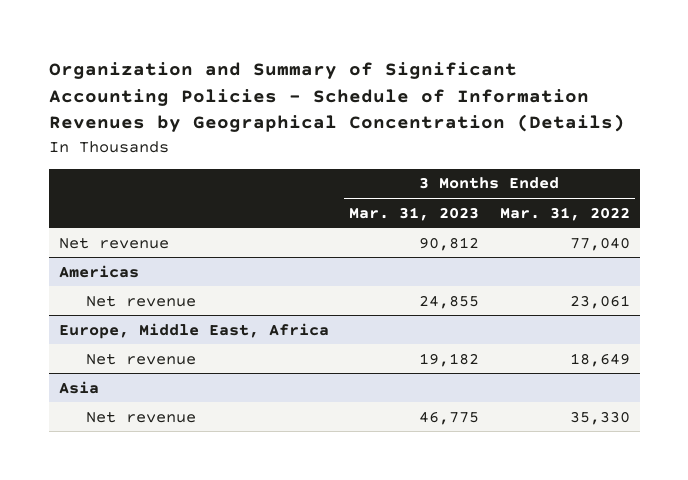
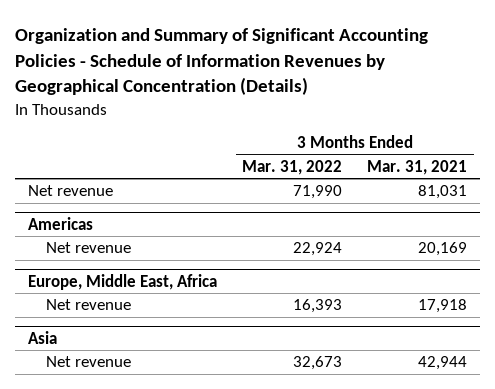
- | 3 Months Ended Mar. 31, 2023 | 3 Months Ended Mar. 31, 2022
+ | 3 Months Ended Mar. 31, 2022 | 3 Months Ended Mar. 31, 2021
- Net revenue | 90,812 | 77,040
+ Net revenue | 71,990 | 81,031
@ Americas
- Net revenue | 24,855 | 23,061
+ Net revenue | 22,924 | 20,169
@ Europe, Middle East, Africa
- Net revenue | 19,182 | 18,649
+ Net revenue | 16,393 | 17,918
@ Asia
- Net revenue | 46,775 | 35,330
+ Net revenue | 32,673 | 42,944

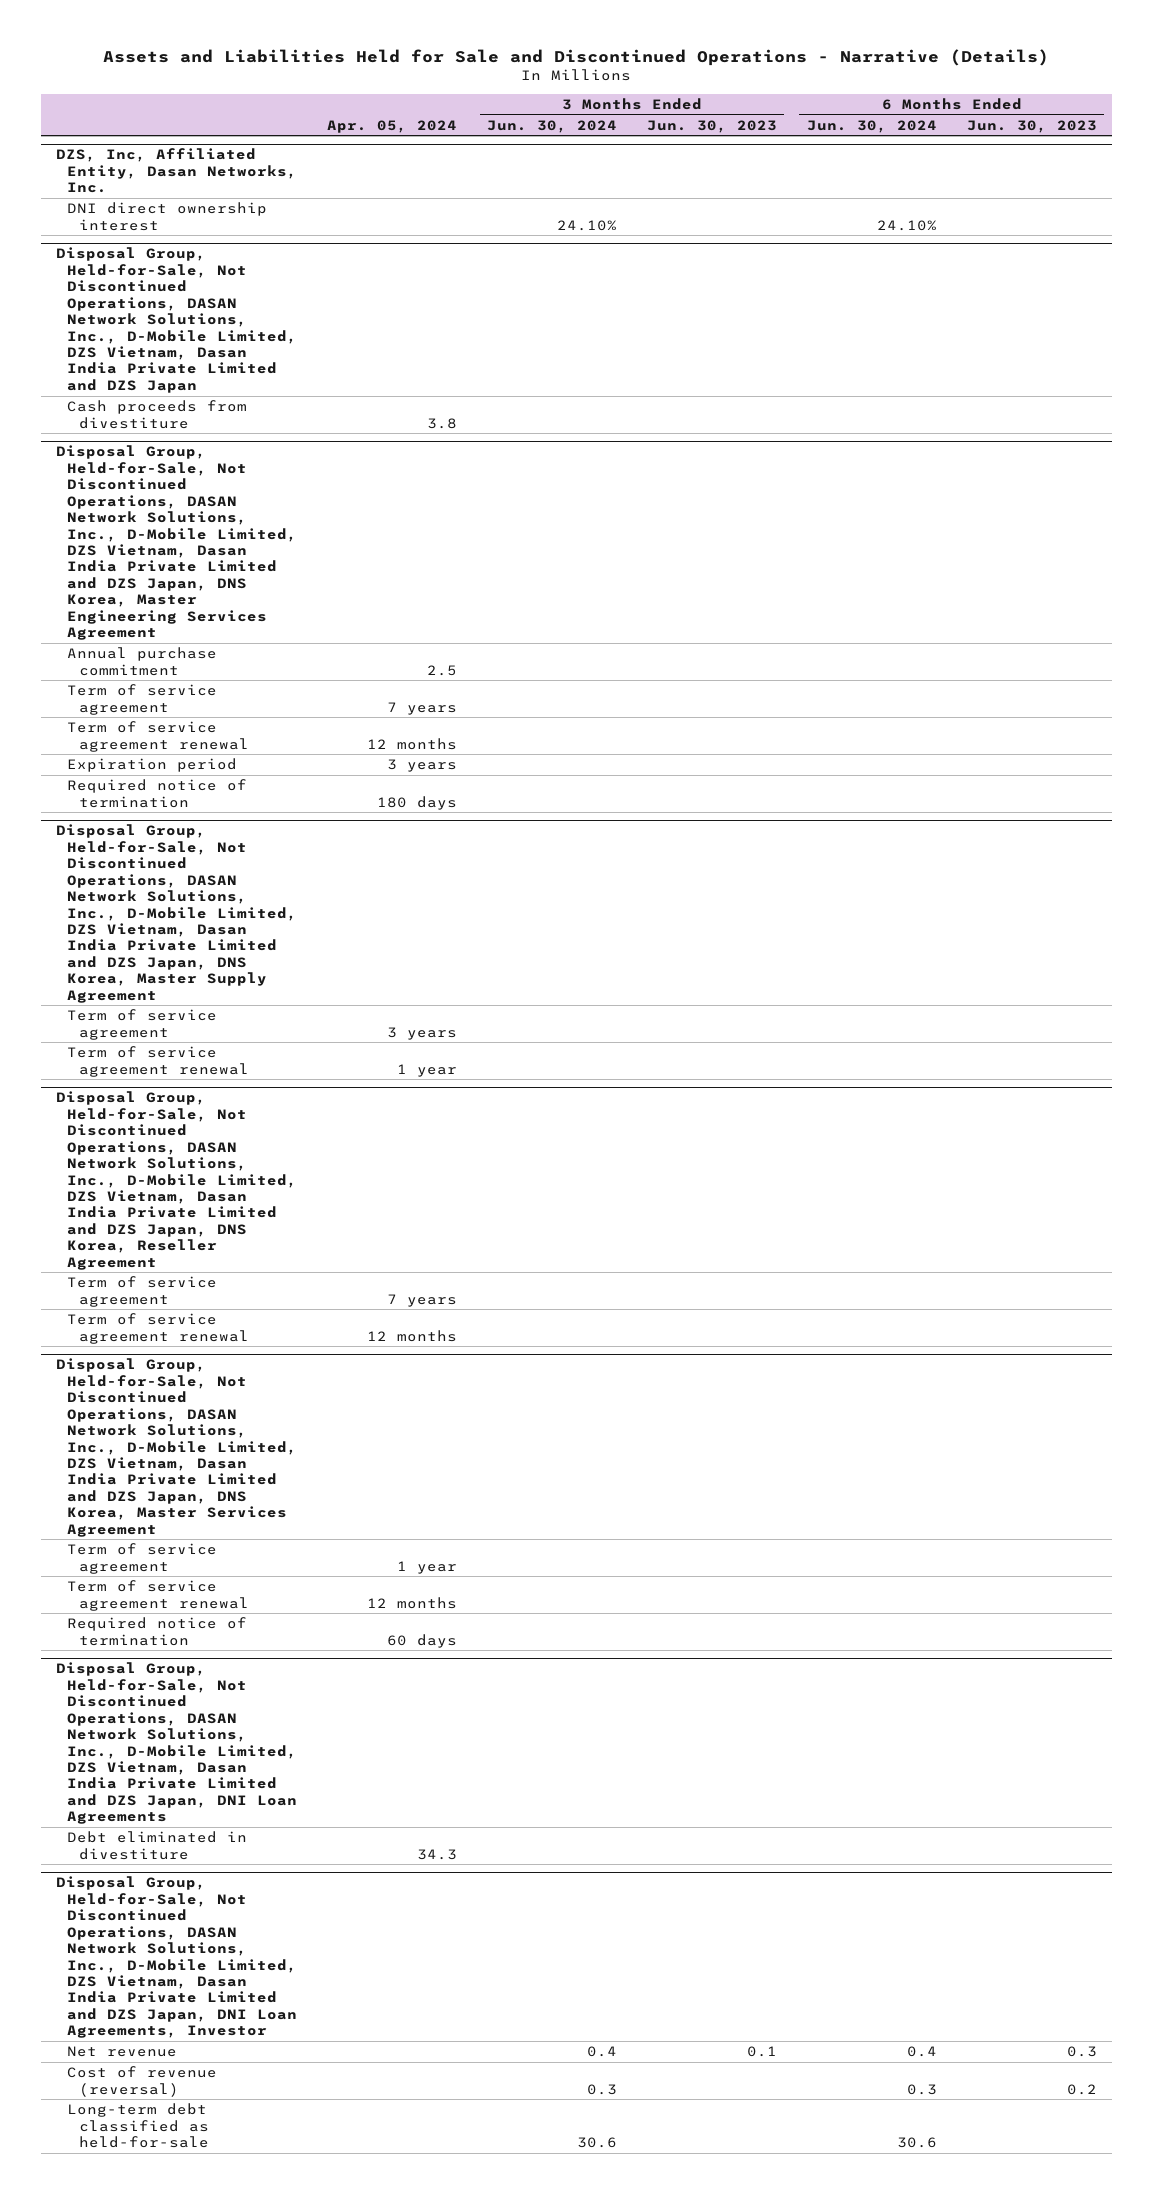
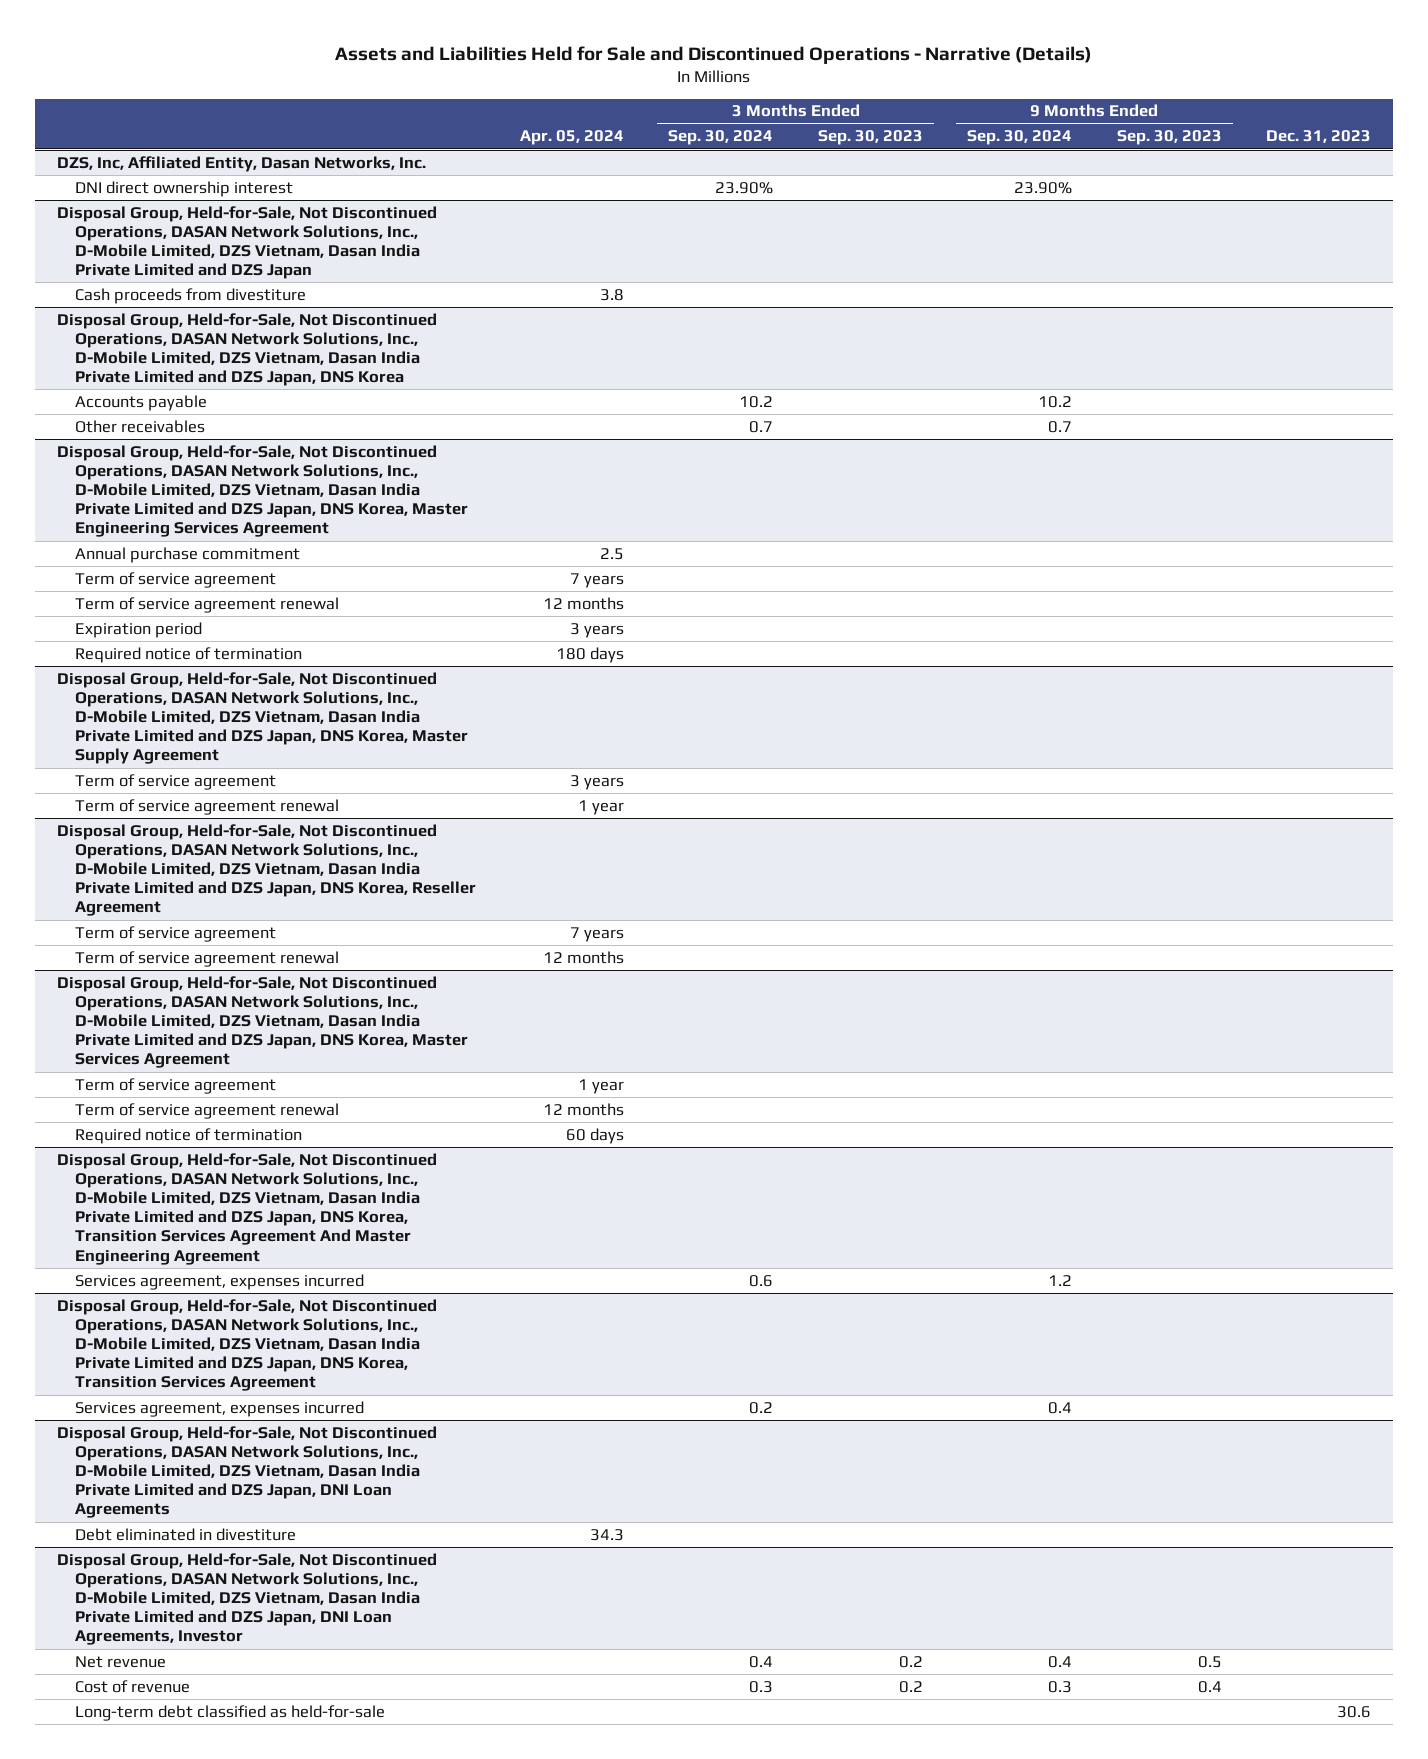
- | Apr. 05, 2024 | 3 Months Ended Jun. 30, 2024 | 3 Months Ended Jun. 30, 2023 | 6 Months Ended Jun. 30, 2024 | 6 Months Ended Jun. 30, 2023
+ | Apr. 05, 2024 | 3 Months Ended Sep. 30, 2024 | 3 Months Ended Sep. 30, 2023 | 9 Months Ended Sep. 30, 2024 | 9 Months Ended Sep. 30, 2023 | Dec. 31, 2023
+ Disposal Group, Held-for-Sale, Not Discontinued Operations, DASAN Network Solutions, Inc., D-Mobile Limited, DZS Vietnam, Dasan India Private Limited and DZS Japan, DNS Korea
+ Accounts payable | | 10.2 | | 10.2 | |
+ Other receivables | | 0.7 | | 0.7 | |
+ Disposal Group, Held-for-Sale, Not Discontinued Operations, DASAN Network Solutions, Inc., D-Mobile Limited, DZS Vietnam, Dasan India Private Limited and DZS Japan, DNS Korea, Transition Services Agreement And Master Engineering Agreement
+ Services agreement, expenses incurred | | 0.6 | | 1.2 | |
+ Disposal Group, Held-for-Sale, Not Discontinued Operations, DASAN Network Solutions, Inc., D-Mobile Limited, DZS Vietnam, Dasan India Private Limited and DZS Japan, DNS Korea, Transition Services Agreement
+ Services agreement, expenses incurred | | 0.2 | | 0.4 | |
@ Disposal Group, Held-for-Sale, Not Discontinued Operations, DASAN Network Solutions, Inc., D-Mobile Limited, DZS Vietnam, Dasan India Private Limited and DZS Japan, DNI Loan Agreements, Investor
- Cost of revenue (reversal) | | 0.3 | | 0.3 | 0.2
+ Cost of revenue | | 0.3 | 0.2 | 0.3 | 0.4 |

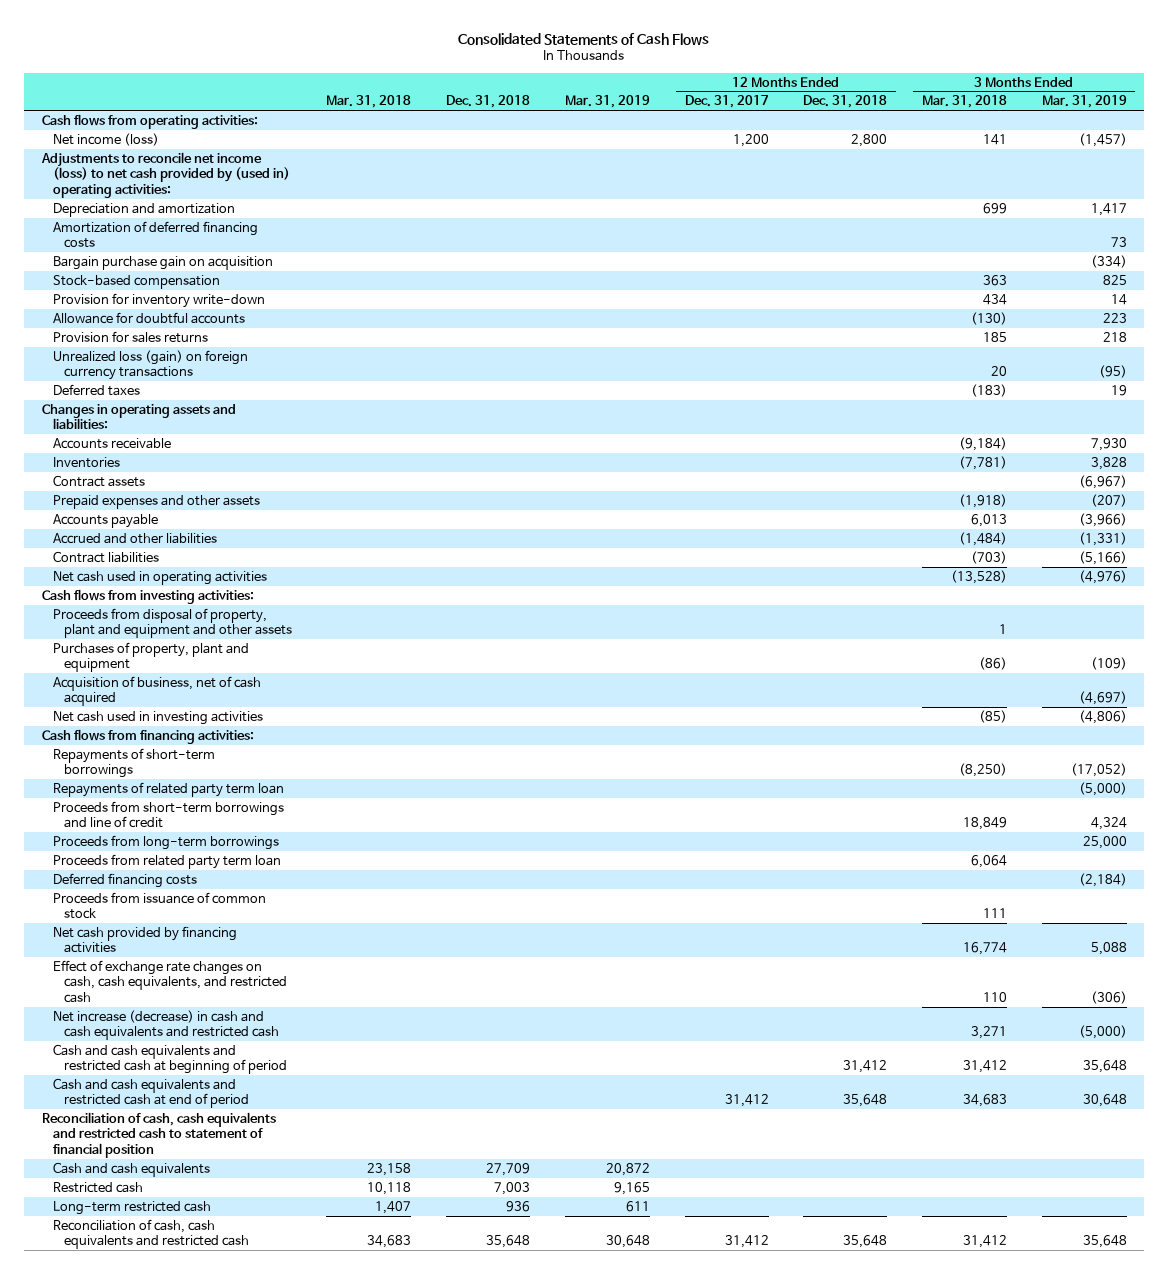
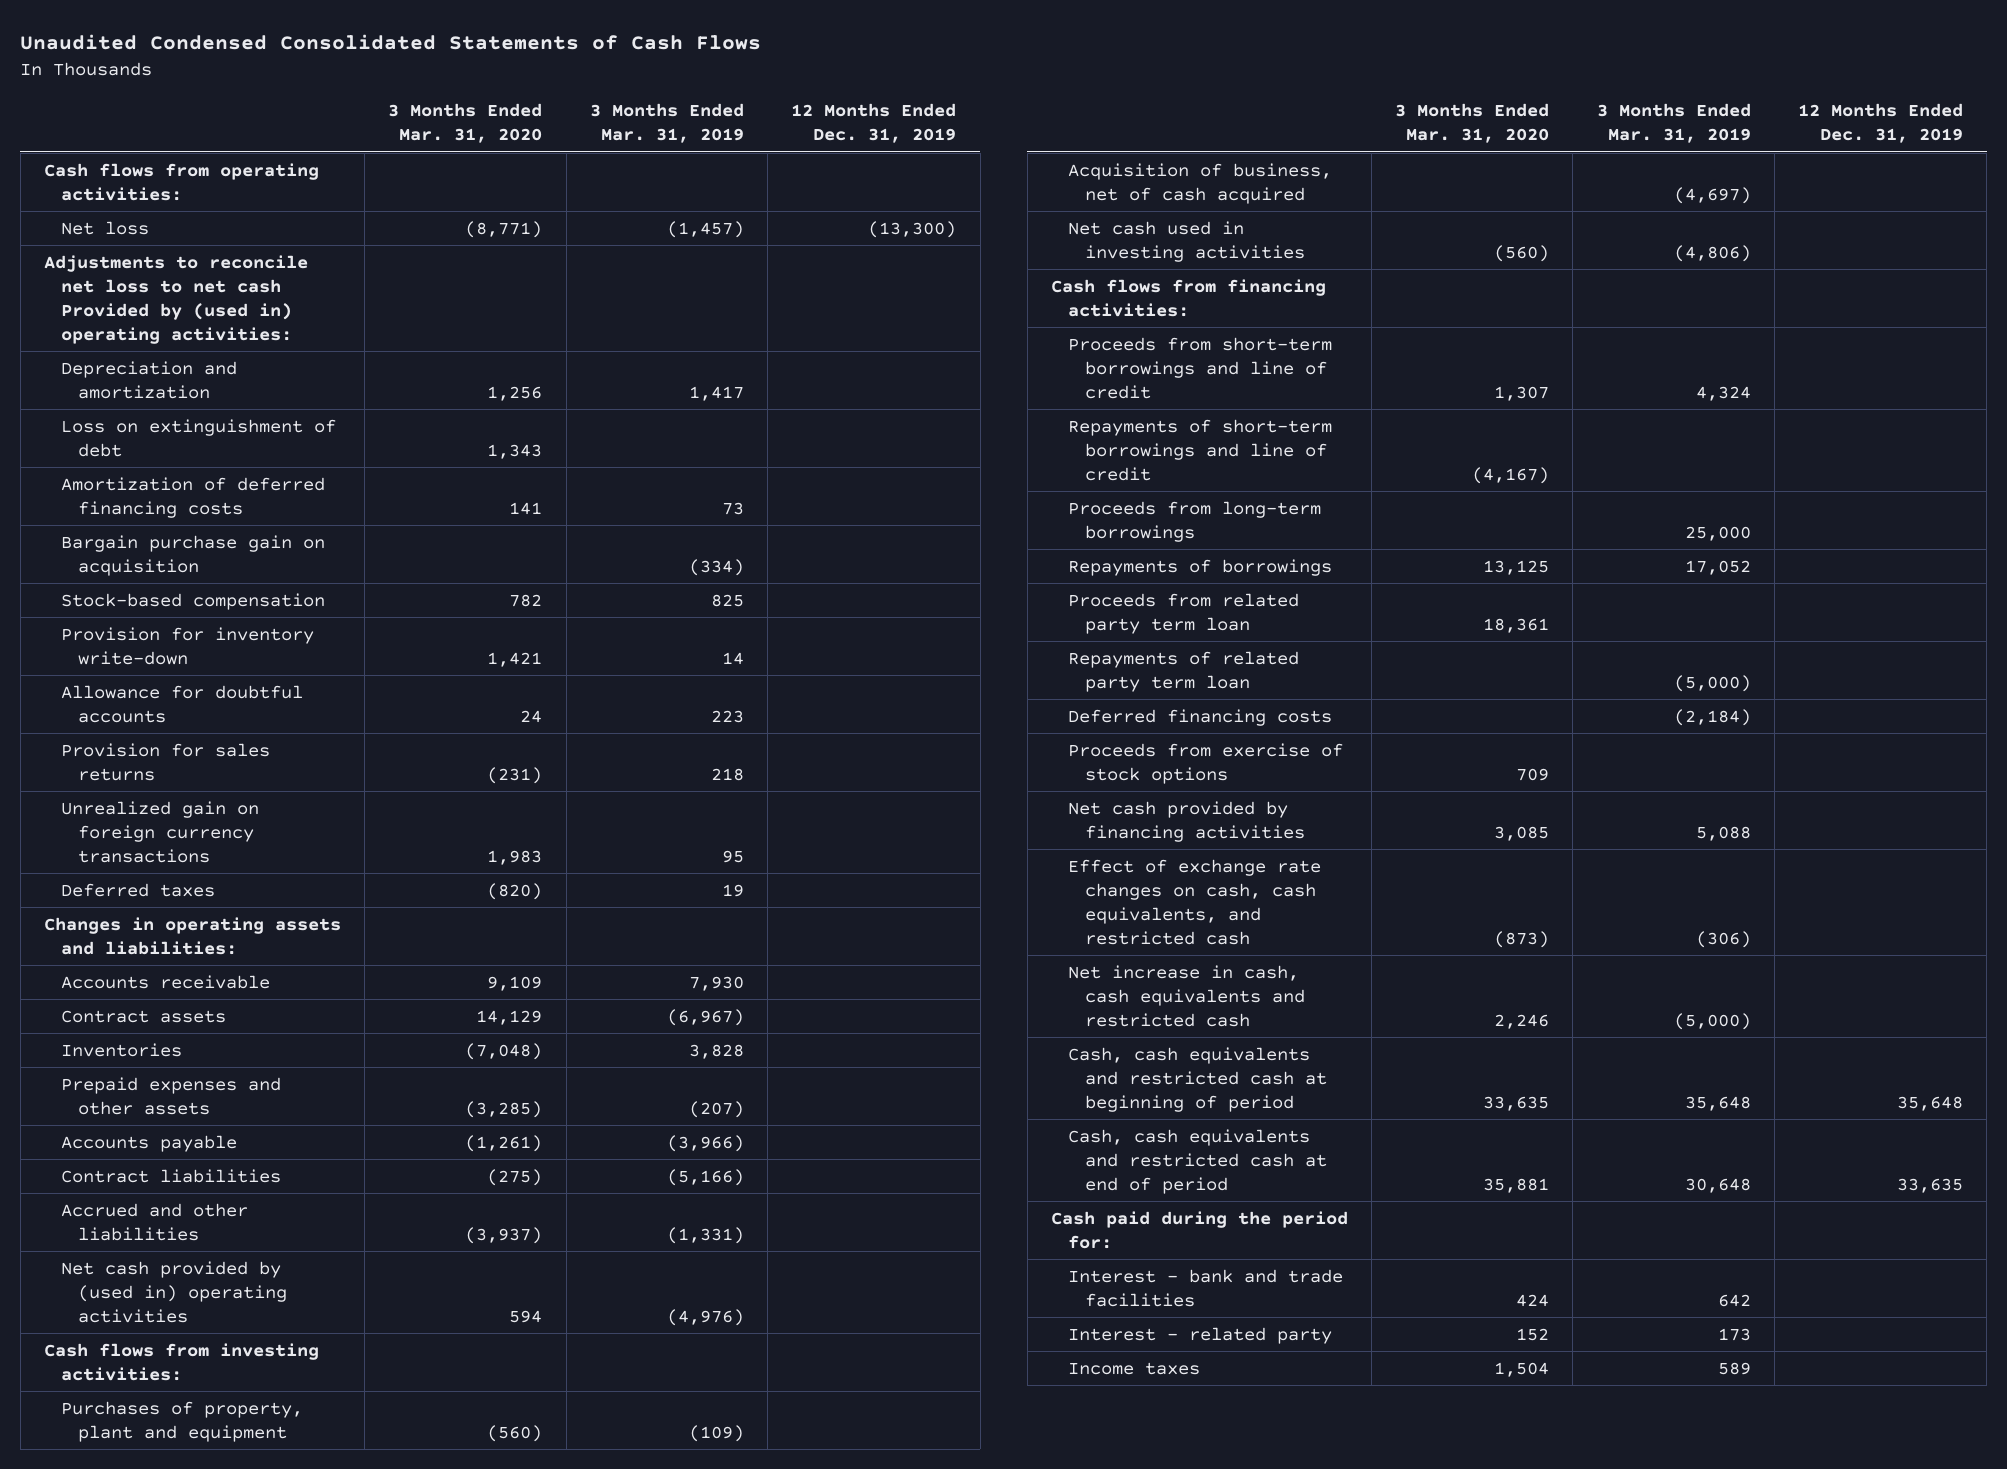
- Consolidated Statements of Cash Flows
+ Unaudited Condensed Consolidated Statements of Cash Flows
- | Mar. 31, 2018 | Dec. 31, 2018 | Mar. 31, 2019 | 12 Months Ended Dec. 31, 2017 | 12 Months Ended Dec. 31, 2018 | 3 Months Ended Mar. 31, 2018 | 3 Months Ended Mar. 31, 2019
+ | 3 Months Ended Mar. 31, 2020 | 3 Months Ended Mar. 31, 2019 | 12 Months Ended Dec. 31, 2019
- Net income (loss) | | | | 1,200 | 2,800 | 141 | (1,457)
- Adjustments to reconcile net income (loss) to net cash provided by (used in) operating activities:
+ Net loss | (8,771) | (1,457) | (13,300)
+ Adjustments to reconcile net loss to net cash Provided by (used in) operating activities:
+ Loss on extinguishment of debt | 1,343 | |
- Unrealized loss (gain) on foreign currency transactions | | | | | | 20 | (95)
+ Unrealized gain on foreign currency transactions | 1,983 | 95 |
moved down: Inventories | (7,048) | 3,828 |
- Net cash used in operating activities | | | | | | (13,528) | (4,976)
moved down: Accrued and other liabilities | (3,937) | (1,331) |
+ Net cash provided by (used in) operating activities | 594 | (4,976) |
- Proceeds from disposal of property, plant and equipment and other assets | | | | | | 1 |
- Repayments of short-term borrowings | | | | | | (8,250) | (17,052)
+ Repayments of short-term borrowings and line of credit | (4,167) | |
+ Repayments of borrowings | 13,125 | 17,052 |
moved down: Repayments of related party term loan | | (5,000) |
- Proceeds from issuance of common stock | | | | | | 111 |
+ Proceeds from exercise of stock options | 709 | |
- Net increase (decrease) in cash and cash equivalents and restricted cash | | | | | | 3,271 | (5,000)
- Cash and cash equivalents and restricted cash at beginning of period | | | | | 31,412 | 31,412 | 35,648
- Cash and cash equivalents and restricted cash at end of period | | | | 31,412 | 35,648 | 34,683 | 30,648
- Reconciliation of cash, cash equivalents and restricted cash to statement of financial position
- Cash and cash equivalents | 23,158 | 27,709 | 20,872 | | | |
- Restricted cash | 10,118 | 7,003 | 9,165 | | | |
- Long-term restricted cash | 1,407 | 936 | 611 | | | |
- Reconciliation of cash, cash equivalents and restricted cash | 34,683 | 35,648 | 30,648 | 31,412 | 35,648 | 31,412 | 35,648
+ Net increase in cash, cash equivalents and restricted cash | 2,246 | (5,000) |
+ Cash, cash equivalents and restricted cash at beginning of period | 33,635 | 35,648 | 35,648
+ Cash, cash equivalents and restricted cash at end of period | 35,881 | 30,648 | 33,635
+ Cash paid during the period for:
+ Interest - bank and trade facilities | 424 | 642 |
+ Interest - related party | 152 | 173 |
+ Income taxes | 1,504 | 589 |

